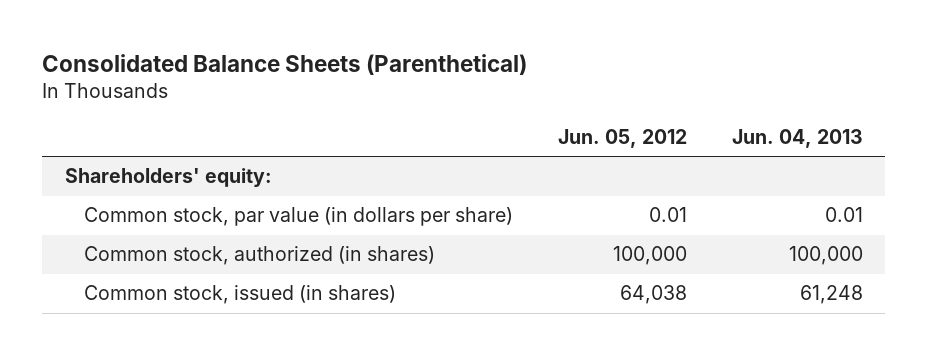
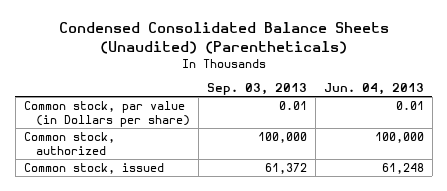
- Consolidated Balance Sheets (Parenthetical)
+ Condensed Consolidated Balance Sheets (Unaudited) (Parentheticals)
- | Jun. 05, 2012 | Jun. 04, 2013
+ | Sep. 03, 2013 | Jun. 04, 2013
- Shareholders' equity:
- Common stock, par value (in dollars per share) | 0.01 | 0.01
- Common stock, authorized (in shares) | 100,000 | 100,000
- Common stock, issued (in shares) | 64,038 | 61,248
+ Common stock, par value (in Dollars per share) | 0.01 | 0.01
+ Common stock, authorized | 100,000 | 100,000
+ Common stock, issued | 61,372 | 61,248

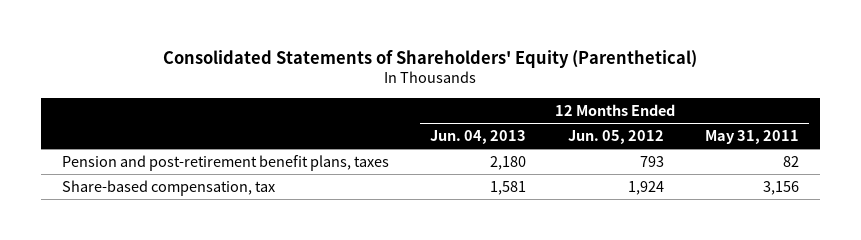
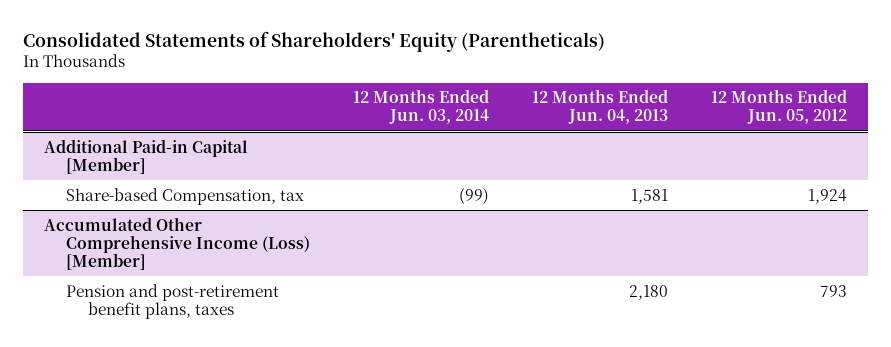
- Consolidated Statements of Shareholders' Equity (Parenthetical)
+ Consolidated Statements of Shareholders' Equity (Parentheticals)
- | 12 Months Ended Jun. 04, 2013 | 12 Months Ended Jun. 05, 2012 | 12 Months Ended May 31, 2011
+ | 12 Months Ended Jun. 03, 2014 | 12 Months Ended Jun. 04, 2013 | 12 Months Ended Jun. 05, 2012
- Pension and post-retirement benefit plans, taxes | 2,180 | 793 | 82
- Share-based compensation, tax | 1,581 | 1,924 | 3,156
+ Additional Paid-in Capital [Member]
+ Sharе-basеd Compеnsation, tax | (99) | 1,581 | 1,924
+ Accumulated Other Comprehensive Income (Loss) [Member]
+ Pеnsion and post-rеtirеmеnt bеnеfit plans, taxеs | | 2,180 | 793

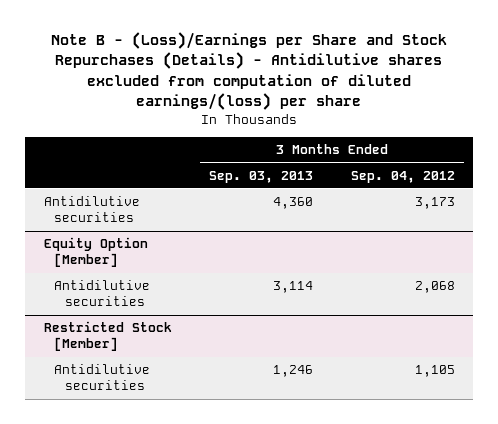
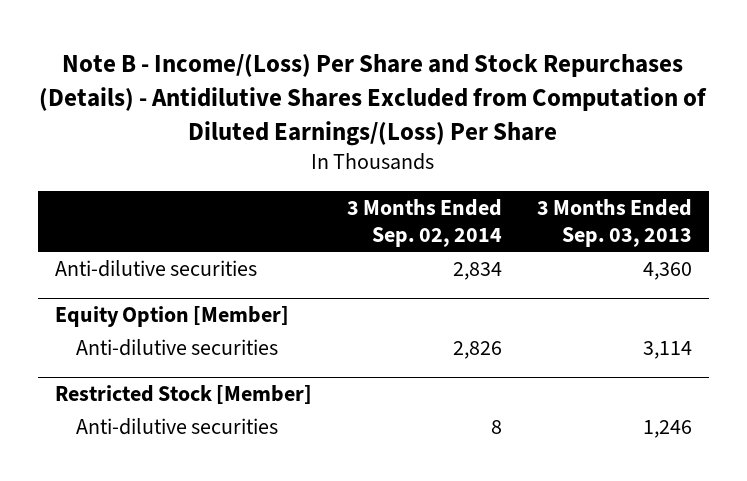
- Note B - (Loss)/Earnings per Share and Stock Repurchases (Details) - Antidilutive shares excluded from computation of diluted earnings/(loss) per share
+ Note B - Income/(Loss) Per Share and Stock Repurchases (Details) - Antidilutive Shares Excluded from Computation of Diluted Earnings/(Loss) Per Share
- | 3 Months Ended Sep. 03, 2013 | 3 Months Ended Sep. 04, 2012
+ | 3 Months Ended Sep. 02, 2014 | 3 Months Ended Sep. 03, 2013
- Antidilutive securities | 4,360 | 3,173
+ Anti-dilutive securities | 2,834 | 4,360
@ Equity Option [Member]
- Antidilutive securities | 3,114 | 2,068
+ Anti-dilutive securities | 2,826 | 3,114
@ Restricted Stock [Member]
- Antidilutive securities | 1,246 | 1,105
+ Anti-dilutive securities | 8 | 1,246

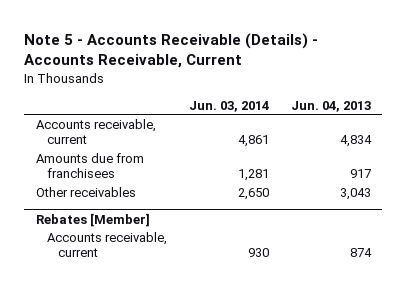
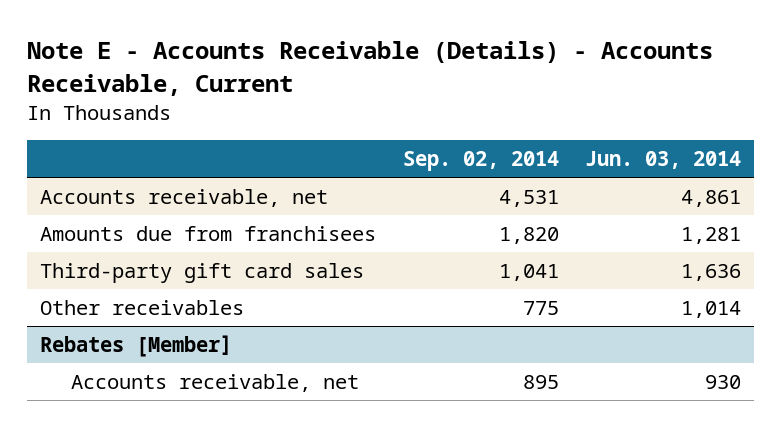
- Note 5 - Accounts Receivable (Details) - Accounts Receivable, Current
+ Note E - Accounts Receivable (Details) - Accounts Receivable, Current
- | Jun. 03, 2014 | Jun. 04, 2013
+ | Sep. 02, 2014 | Jun. 03, 2014
- Accounts receivable, current | 4,861 | 4,834
+ Accounts receivable, net | 4,531 | 4,861
- Other receivables | 2,650 | 3,043
+ Third-party gift card sales | 1,041 | 1,636
+ Other receivables | 775 | 1,014
@ Rebates [Member]
- Accounts receivable, current | 930 | 874
+ Accounts receivable, net | 895 | 930

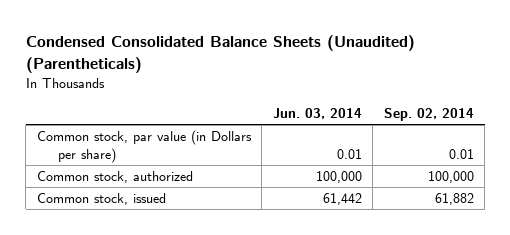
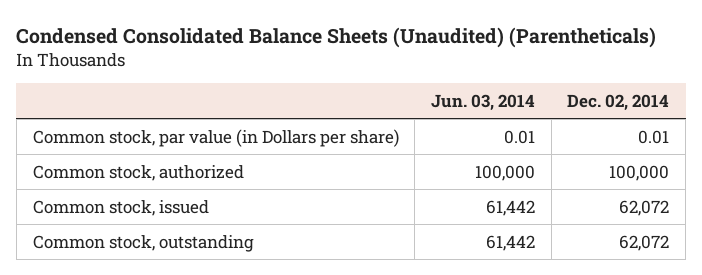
- | Jun. 03, 2014 | Sep. 02, 2014
+ | Jun. 03, 2014 | Dec. 02, 2014
+ Common stock, outstanding | 61,442 | 62,072

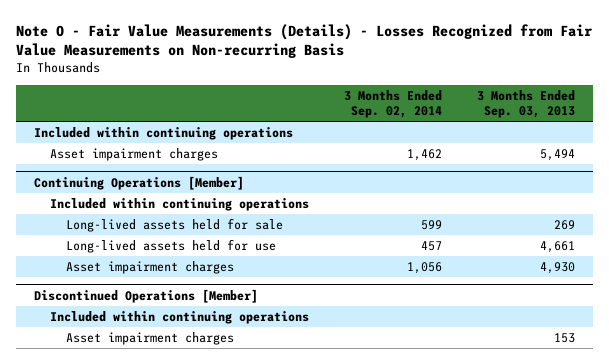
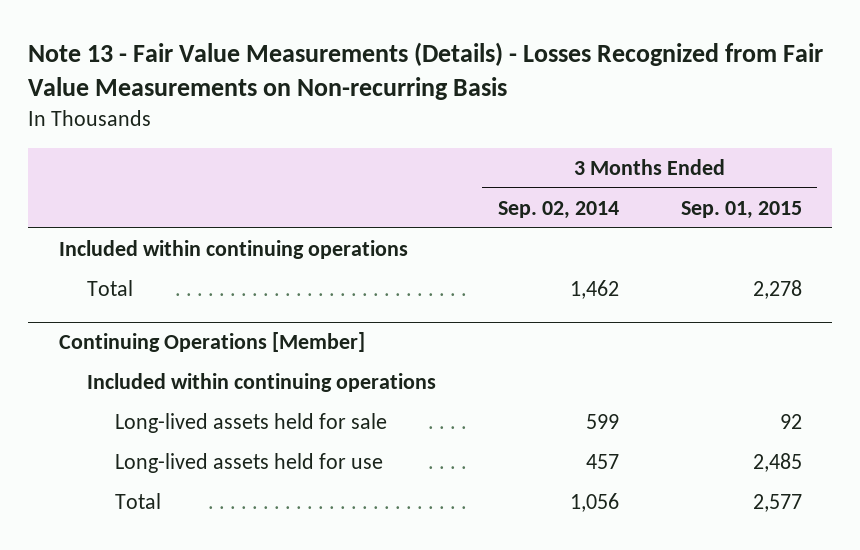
- Note O - Fair Value Measurements (Details) - Losses Recognized from Fair Value Measurements on Non-recurring Basis
+ Note 13 - Fair Value Measurements (Details) - Losses Recognized from Fair Value Measurements on Non-recurring Basis
- | 3 Months Ended Sep. 02, 2014 | 3 Months Ended Sep. 03, 2013
+ | 3 Months Ended Sep. 02, 2014 | 3 Months Ended Sep. 01, 2015
- Asset impairment charges | 1,462 | 5,494
+ Total | 1,462 | 2,278
@ Continuing Operations [Member]
- Asset impairment charges | 1,056 | 4,930
- Discontinued Operations [Member]
- Included within continuing operations
- Asset impairment charges | | 153
@ Continuing Operations [Member]
+ Total | 1,056 | 2,577

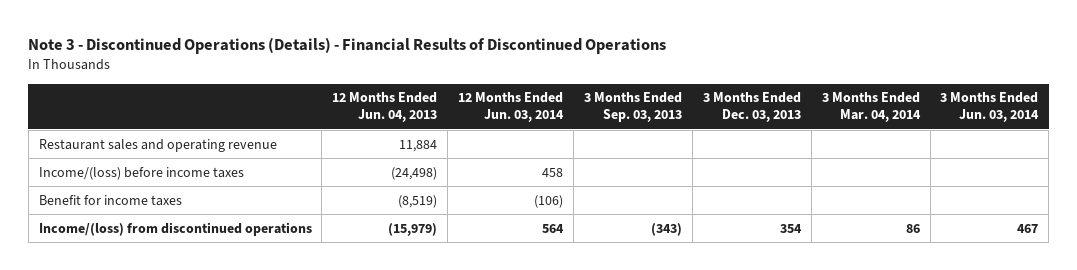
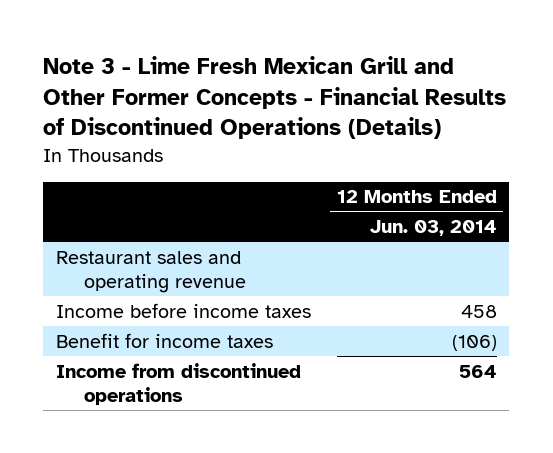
- Note 3 - Discontinued Operations (Details) - Financial Results of Discontinued Operations
+ Note 3 - Lime Fresh Mexican Grill and Other Former Concepts - Financial Results of Discontinued Operations (Details)
- | 12 Months Ended Jun. 04, 2013 | 12 Months Ended Jun. 03, 2014 | 3 Months Ended Sep. 03, 2013 | 3 Months Ended Dec. 03, 2013 | 3 Months Ended Mar. 04, 2014 | 3 Months Ended Jun. 03, 2014
+ | 12 Months Ended Jun. 03, 2014
- Income/(loss) before income taxes | (24,498) | 458 | | | |
+ Income before income taxes | 458
- Income/(loss) from discontinued operations | (15,979) | 564 | (343) | 354 | 86 | 467
+ Income from discontinued operations | 564

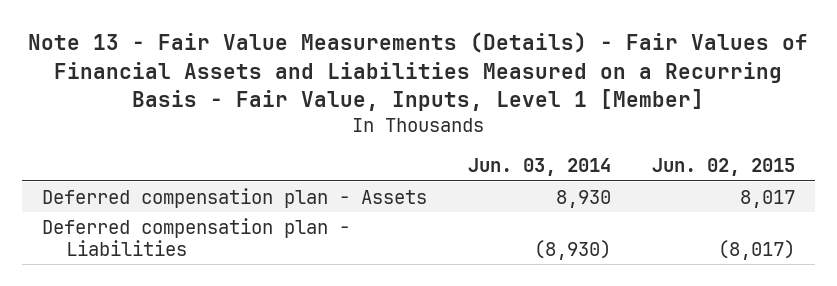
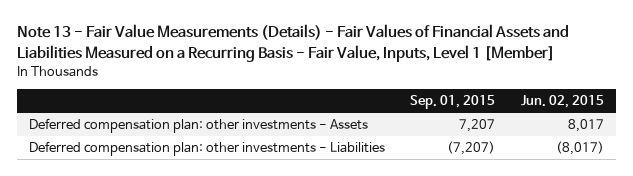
- | Jun. 03, 2014 | Jun. 02, 2015
+ | Sep. 01, 2015 | Jun. 02, 2015
- Deferred compensation plan - Assets | 8,930 | 8,017
- Deferred compensation plan - Liabilities | (8,930) | (8,017)
+ Deferred compensation plan: other investments - Assets | 7,207 | 8,017
+ Deferred compensation plan: other investments - Liabilities | (7,207) | (8,017)

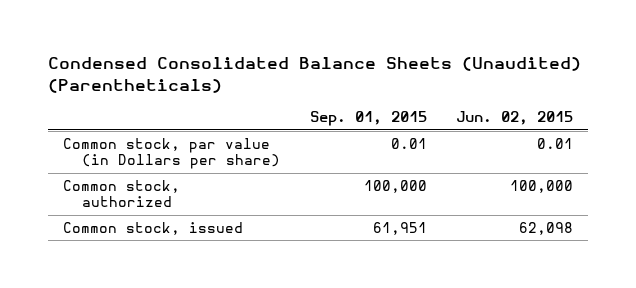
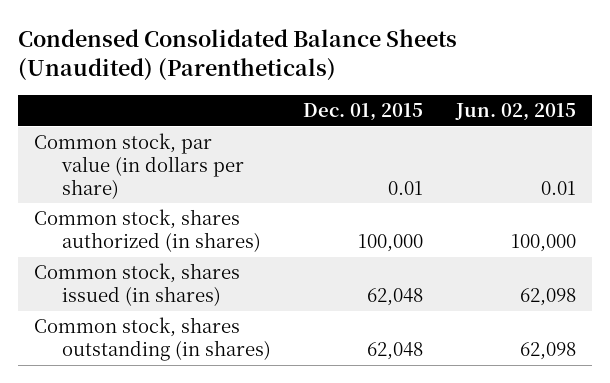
- | Sep. 01, 2015 | Jun. 02, 2015
+ | Dec. 01, 2015 | Jun. 02, 2015
- Common stock, par value (in Dollars per share) | 0.01 | 0.01
- Common stock, authorized | 100,000 | 100,000
- Common stock, issued | 61,951 | 62,098
+ Common stock, par value (in dollars per share) | 0.01 | 0.01
+ Common stock, shares authorized (in shares) | 100,000 | 100,000
+ Common stock, shares issued (in shares) | 62,048 | 62,098
+ Common stock, shares outstanding (in shares) | 62,048 | 62,098

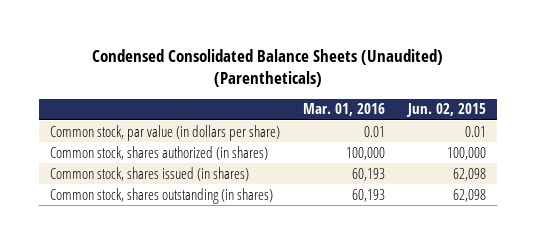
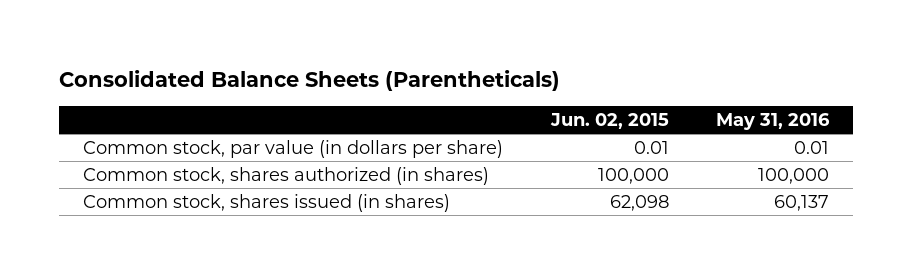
- Condensed Consolidated Balance Sheets (Unaudited) (Parentheticals)
+ Consolidated Balance Sheets (Parentheticals)
- | Mar. 01, 2016 | Jun. 02, 2015
+ | Jun. 02, 2015 | May 31, 2016
- Common stock, shares outstanding (in shares) | 60,193 | 62,098

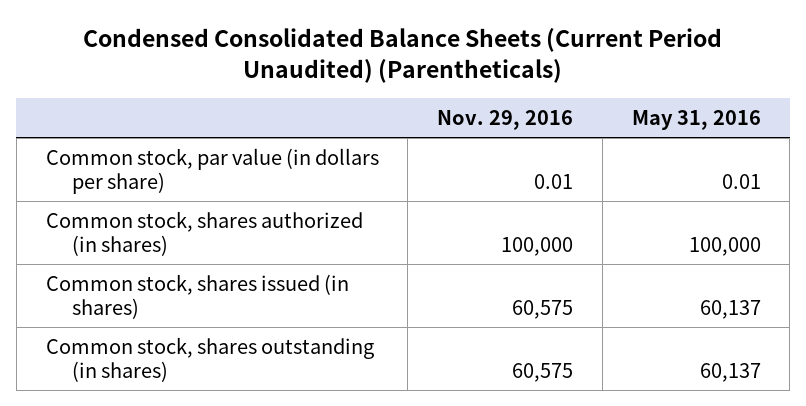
- Consolidated Balance Sheets (Parentheticals)
+ Condensed Consolidated Balance Sheets (Current Period Unaudited) (Parentheticals)
- | Jun. 02, 2015 | May 31, 2016
+ | Nov. 29, 2016 | May 31, 2016
+ Common stock, shares outstanding (in shares) | 60,575 | 60,137

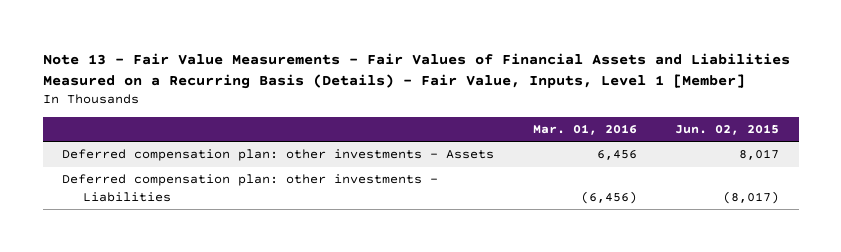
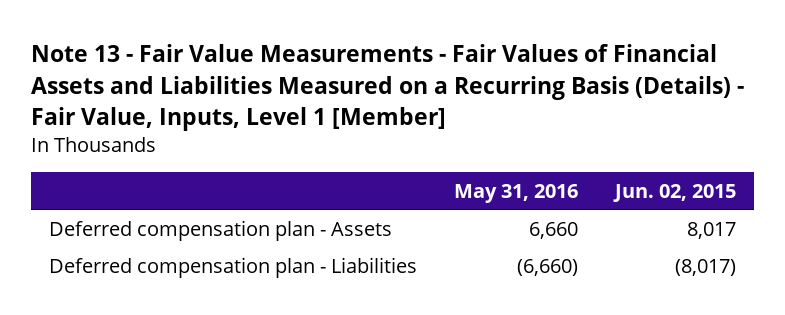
- | Mar. 01, 2016 | Jun. 02, 2015
+ | May 31, 2016 | Jun. 02, 2015
- Deferred compensation plan: other investments - Assets | 6,456 | 8,017
- Deferred compensation plan: other investments - Liabilities | (6,456) | (8,017)
+ Deferred compensation plan - Assets | 6,660 | 8,017
+ Deferred compensation plan - Liabilities | (6,660) | (8,017)

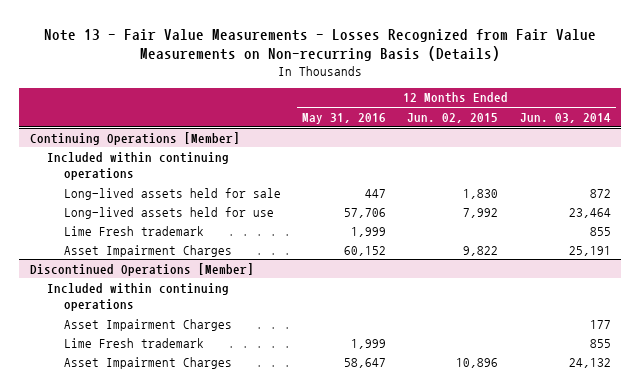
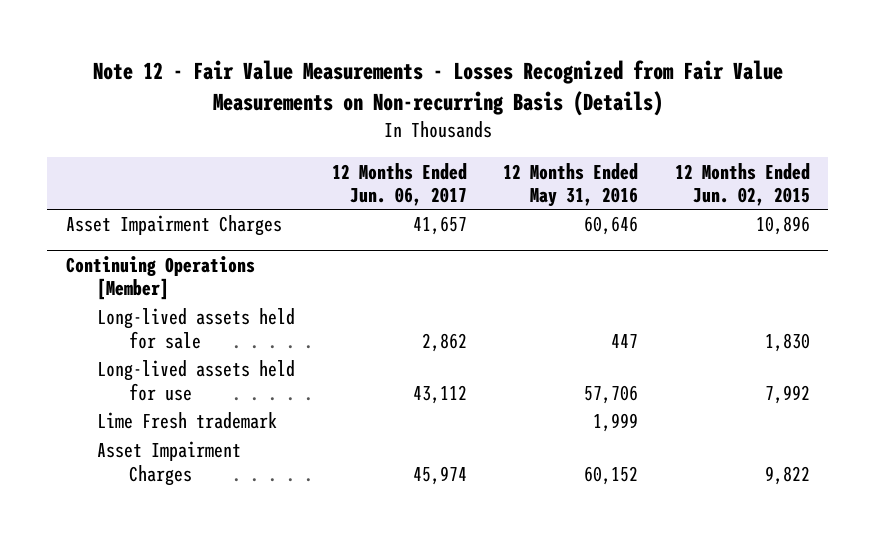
- Note 13 - Fair Value Measurements - Losses Recognized from Fair Value Measurements on Non-recurring Basis (Details)
+ Note 12 - Fair Value Measurements - Losses Recognized from Fair Value Measurements on Non-recurring Basis (Details)
- | 12 Months Ended May 31, 2016 | 12 Months Ended Jun. 02, 2015 | 12 Months Ended Jun. 03, 2014
+ | 12 Months Ended Jun. 06, 2017 | 12 Months Ended May 31, 2016 | 12 Months Ended Jun. 02, 2015
+ Asset Impairment Charges | 41,657 | 60,646 | 10,896
@ Continuing Operations [Member]
- Included within continuing operations
- Discontinued Operations [Member]
- Included within continuing operations
- Asset Impairment Charges | | | 177
- Lime Fresh trademark | 1,999 | | 855
- Asset Impairment Charges | 58,647 | 10,896 | 24,132

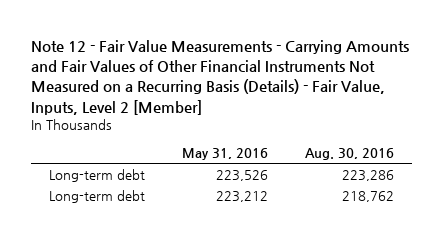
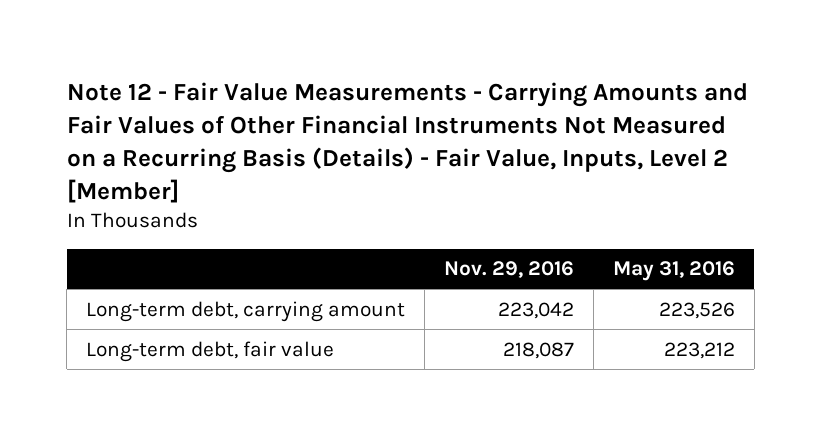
- | May 31, 2016 | Aug. 30, 2016
+ | Nov. 29, 2016 | May 31, 2016
- Long-term debt | 223,526 | 223,286
- Long-term debt | 223,212 | 218,762
+ Long-term debt, carrying amount | 223,042 | 223,526
+ Long-term debt, fair value | 218,087 | 223,212

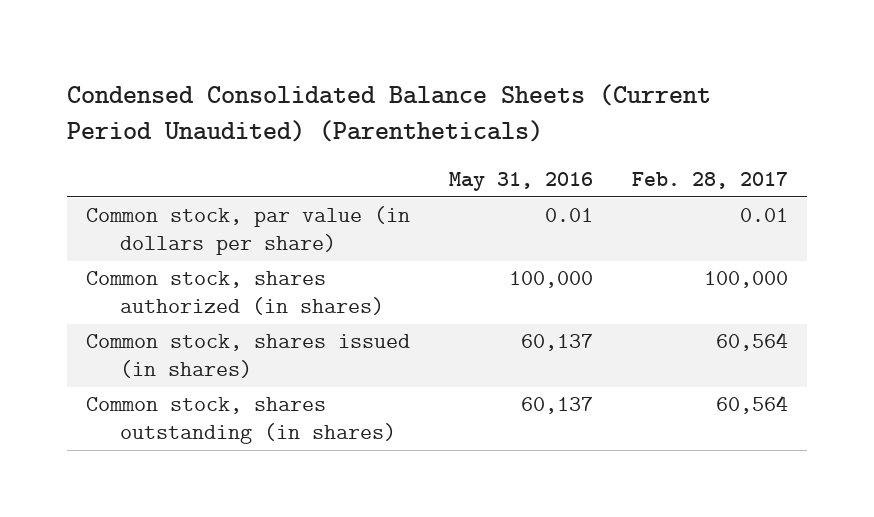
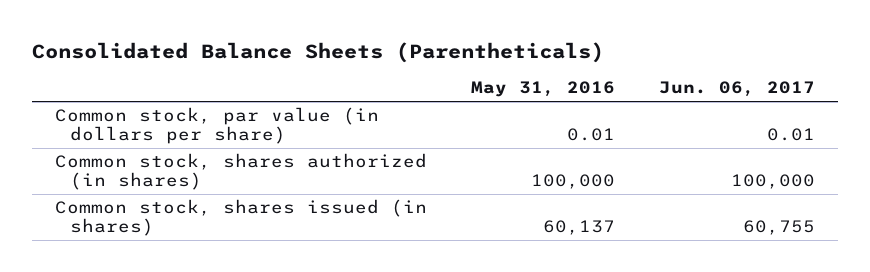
- Condensed Consolidated Balance Sheets (Current Period Unaudited) (Parentheticals)
+ Consolidated Balance Sheets (Parentheticals)
- | May 31, 2016 | Feb. 28, 2017
+ | May 31, 2016 | Jun. 06, 2017
- Common stock, shares outstanding (in shares) | 60,137 | 60,564

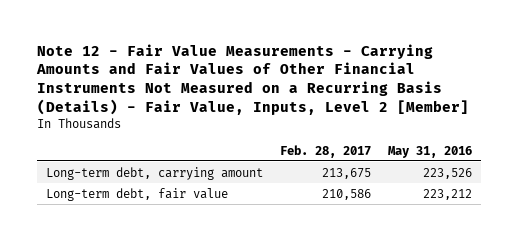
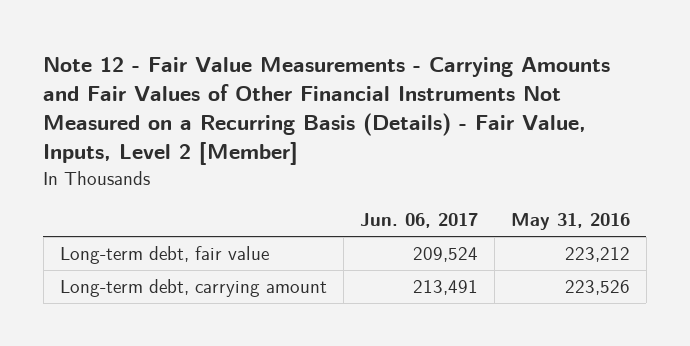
- | Feb. 28, 2017 | May 31, 2016
+ | Jun. 06, 2017 | May 31, 2016
moved down: Long-term debt, carrying amount | 213,491 | 223,526

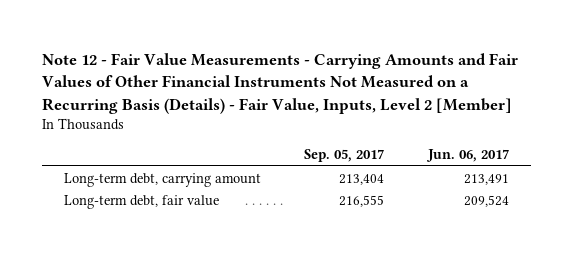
- | Jun. 06, 2017 | May 31, 2016
+ | Sep. 05, 2017 | Jun. 06, 2017
moved down: Long-term debt, fair value | 216,555 | 209,524

